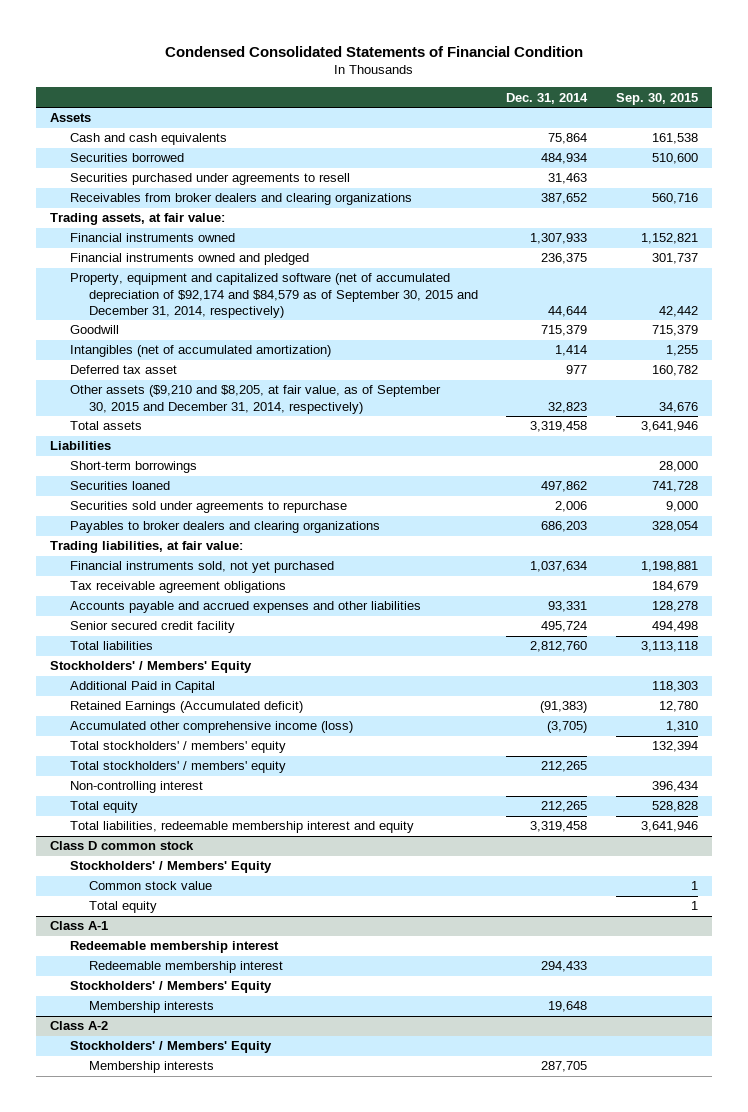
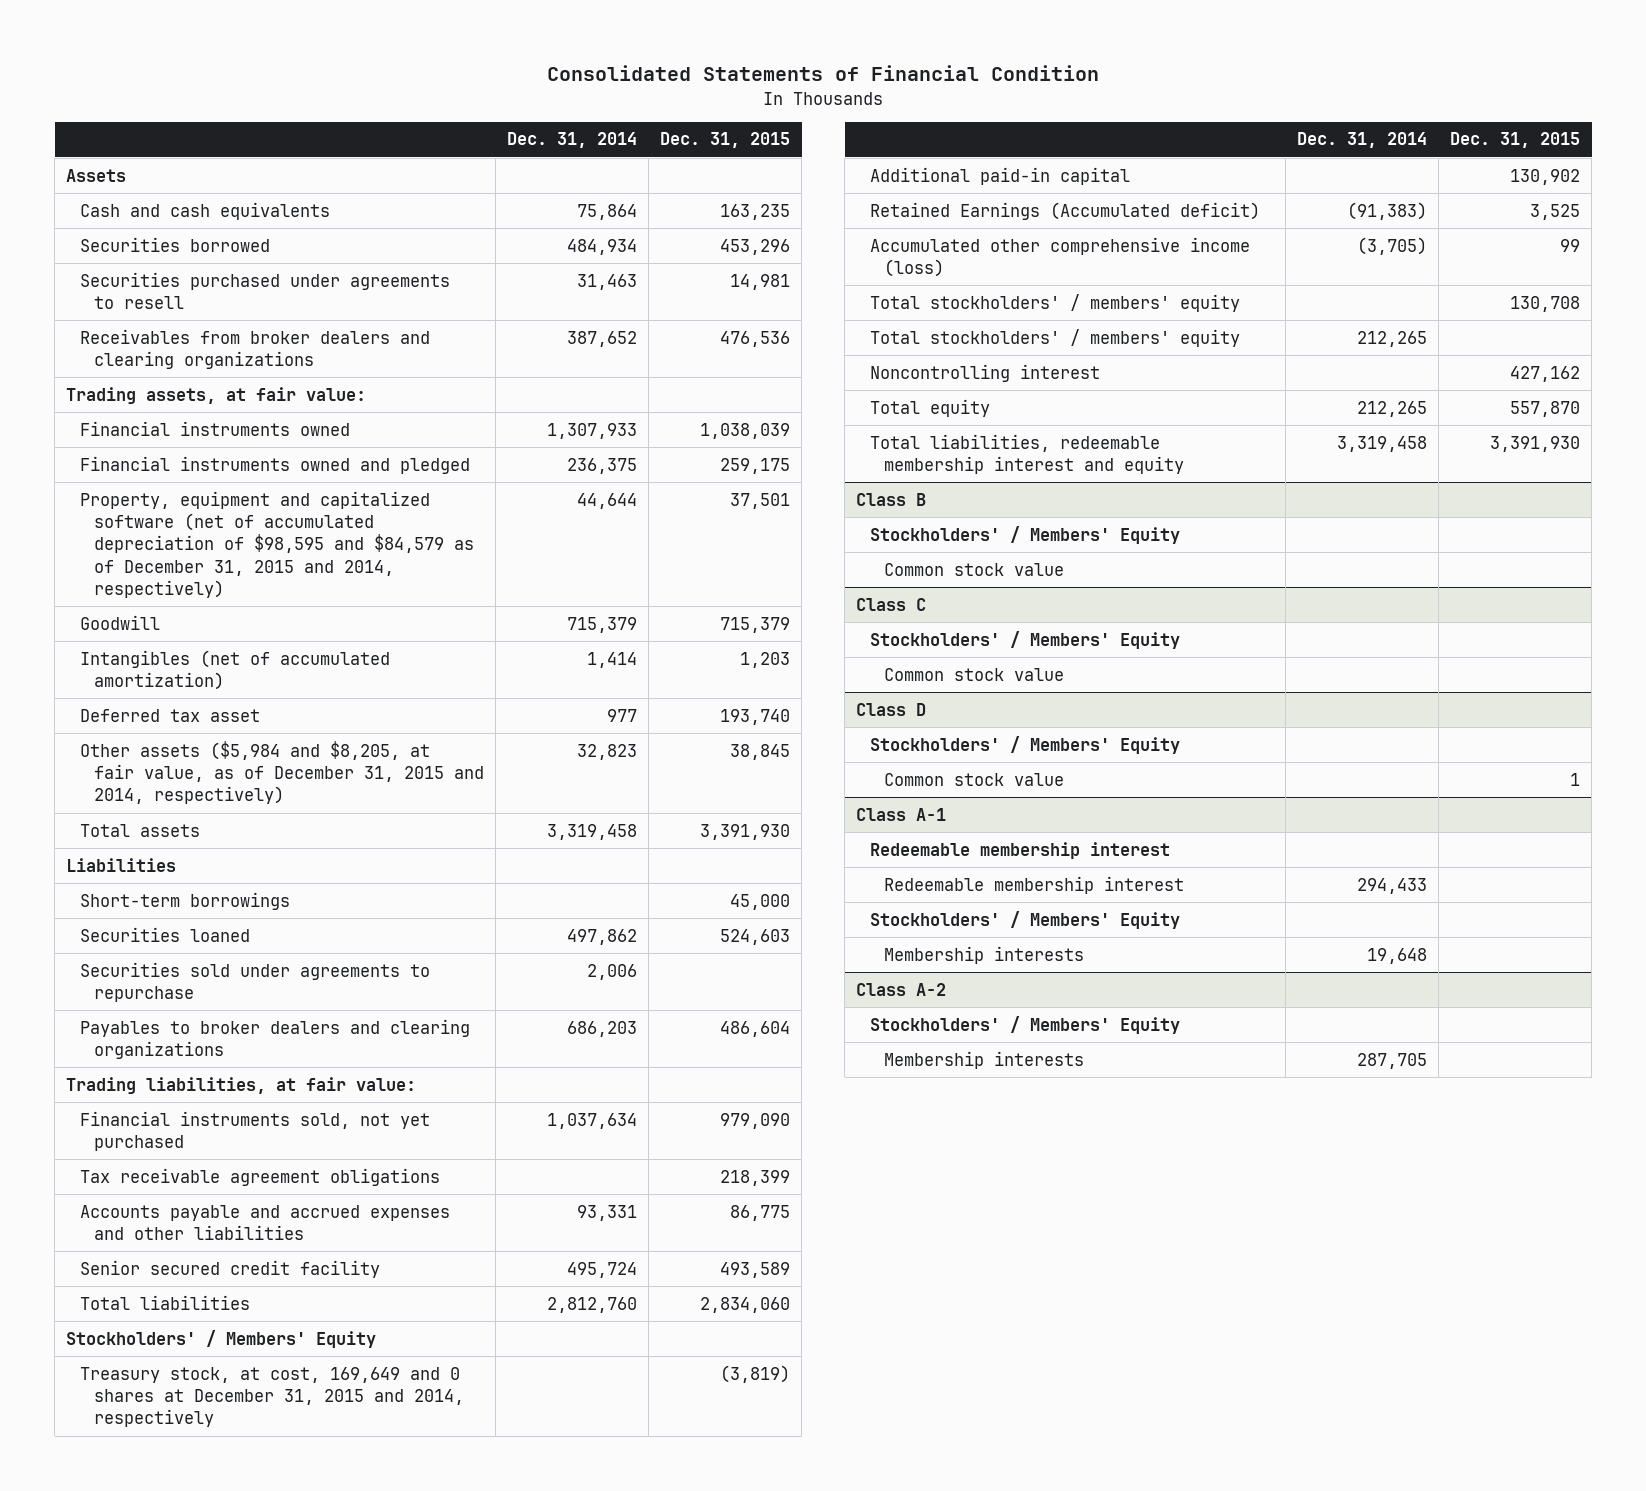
- Condensed Consolidated Statements of Financial Condition
+ Consolidated Statements of Financial Condition
- | Dec. 31, 2014 | Sep. 30, 2015
+ | Dec. 31, 2014 | Dec. 31, 2015
- Property, equipment and capitalized software (net of accumulated depreciation of $92,174 and $84,579 as of September 30, 2015 and December 31, 2014, respectively) | 44,644 | 42,442
+ Property, equipment and capitalized software (net of accumulated depreciation of $98,595 and $84,579 as of December 31, 2015 and 2014, respectively) | 44,644 | 37,501
- Other assets ($9,210 and $8,205, at fair value, as of September 30, 2015 and December 31, 2014, respectively) | 32,823 | 34,676
+ Other assets ($5,984 and $8,205, at fair value, as of December 31, 2015 and 2014, respectively) | 32,823 | 38,845
- Additional Paid in Capital | | 118,303
+ Treasury stock, at cost, 169,649 and 0 shares at December 31, 2015 and 2014, respectively | | (3,819)
+ Additional paid-in capital | | 130,902
- Non-controlling interest | | 396,434
+ Noncontrolling interest | | 427,162
- Class D common stock
+ Class B
- Total equity | | 1
+ Class C
+ Stockholders' / Members' Equity
+ Common stock value
+ Class D
+ Stockholders' / Members' Equity
+ Common stock value | | 1

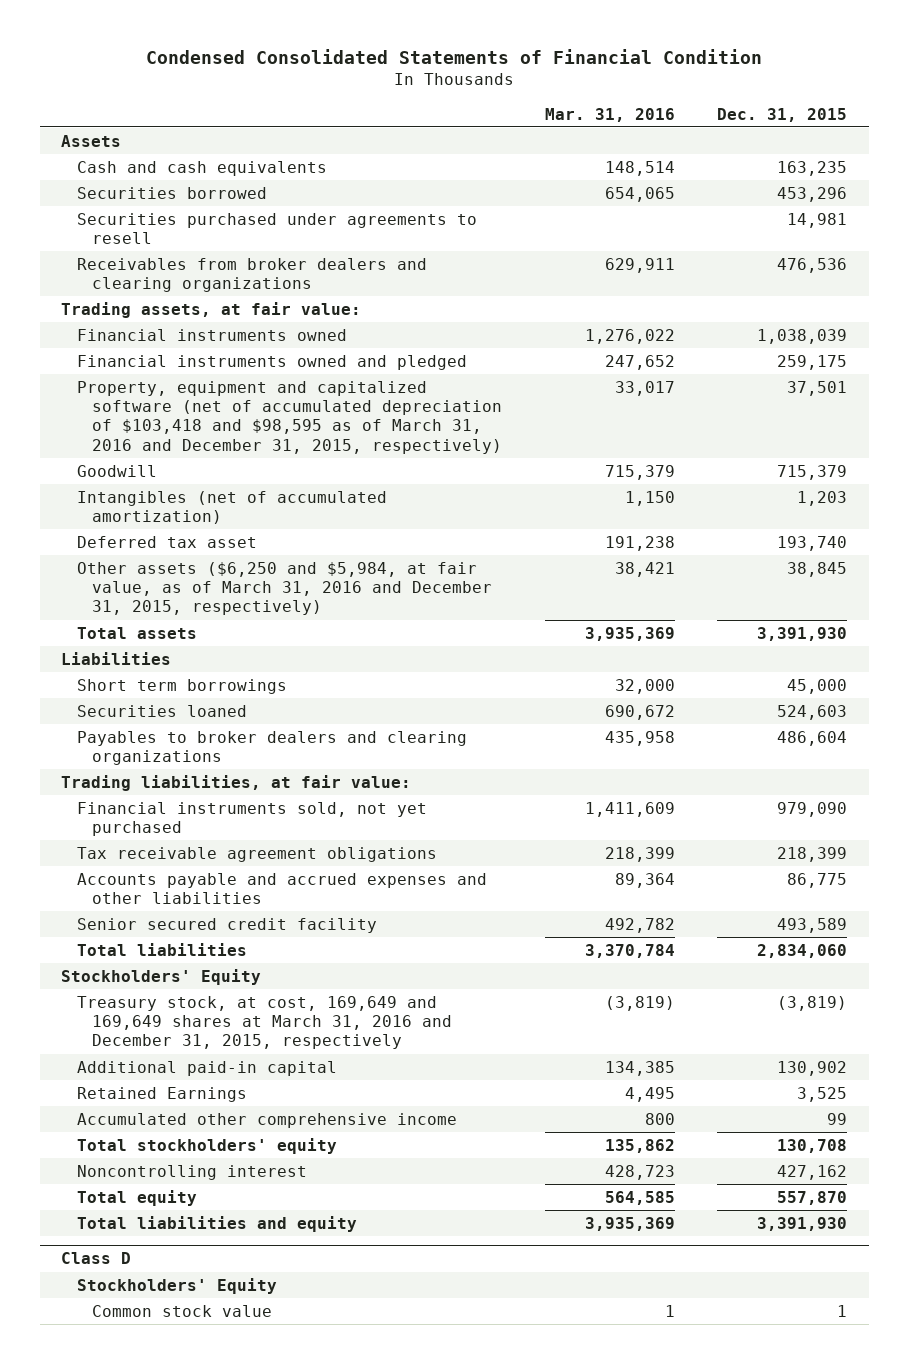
- Consolidated Statements of Financial Condition
+ Condensed Consolidated Statements of Financial Condition
- | Dec. 31, 2014 | Dec. 31, 2015
+ | Mar. 31, 2016 | Dec. 31, 2015
- Property, equipment and capitalized software (net of accumulated depreciation of $98,595 and $84,579 as of December 31, 2015 and 2014, respectively) | 44,644 | 37,501
+ Property, equipment and capitalized software (net of accumulated depreciation of $103,418 and $98,595 as of March 31, 2016 and December 31, 2015, respectively) | 33,017 | 37,501
- Other assets ($5,984 and $8,205, at fair value, as of December 31, 2015 and 2014, respectively) | 32,823 | 38,845
+ Other assets ($6,250 and $5,984, at fair value, as of March 31, 2016 and December 31, 2015, respectively) | 38,421 | 38,845
- Short-term borrowings | | 45,000
+ Short term borrowings | 32,000 | 45,000
- Securities sold under agreements to repurchase | 2,006 |
- Stockholders' / Members' Equity
- Treasury stock, at cost, 169,649 and 0 shares at December 31, 2015 and 2014, respectively | | (3,819)
+ Stockholders' Equity
+ Treasury stock, at cost, 169,649 and 169,649 shares at March 31, 2016 and December 31, 2015, respectively | (3,819) | (3,819)
- Retained Earnings (Accumulated deficit) | (91,383) | 3,525
- Accumulated other comprehensive income (loss) | (3,705) | 99
- Total stockholders' / members' equity | | 130,708
- Total stockholders' / members' equity | 212,265 |
+ Retained Earnings | 4,495 | 3,525
+ Accumulated other comprehensive income | 800 | 99
+ Total stockholders' equity | 135,862 | 130,708
- Total liabilities, redeemable membership interest and equity | 3,319,458 | 3,391,930
- Class B
- Stockholders' / Members' Equity
- Common stock value
- Class C
- Stockholders' / Members' Equity
- Common stock value
+ Total liabilities and equity | 3,935,369 | 3,391,930
@ Class D
- Stockholders' / Members' Equity
+ Stockholders' Equity
- Class A-1
- Redeemable membership interest
- Redeemable membership interest | 294,433 |
- Stockholders' / Members' Equity
- Membership interests | 19,648 |
- Class A-2
- Stockholders' / Members' Equity
- Membership interests | 287,705 |

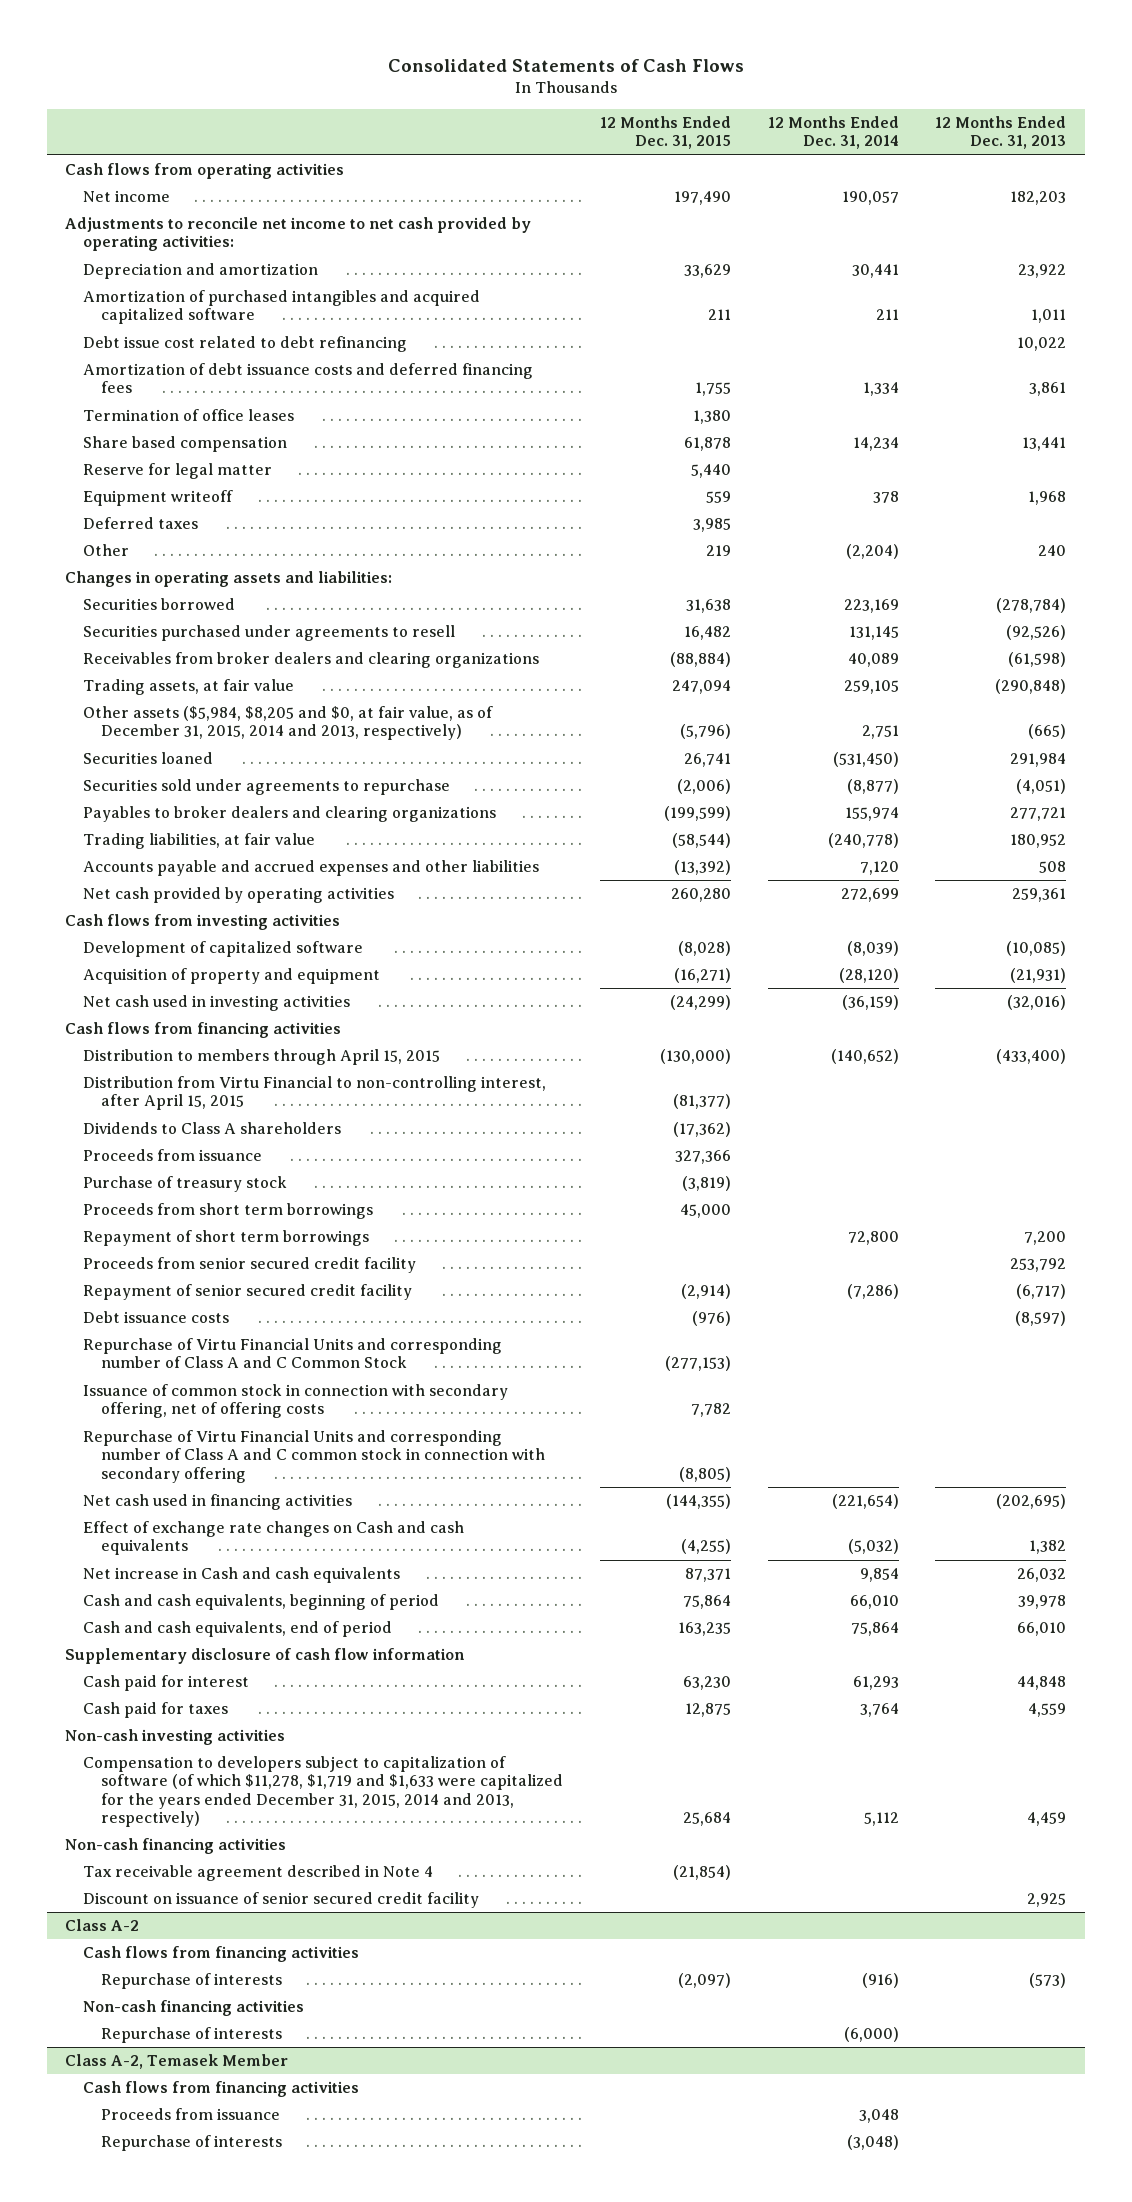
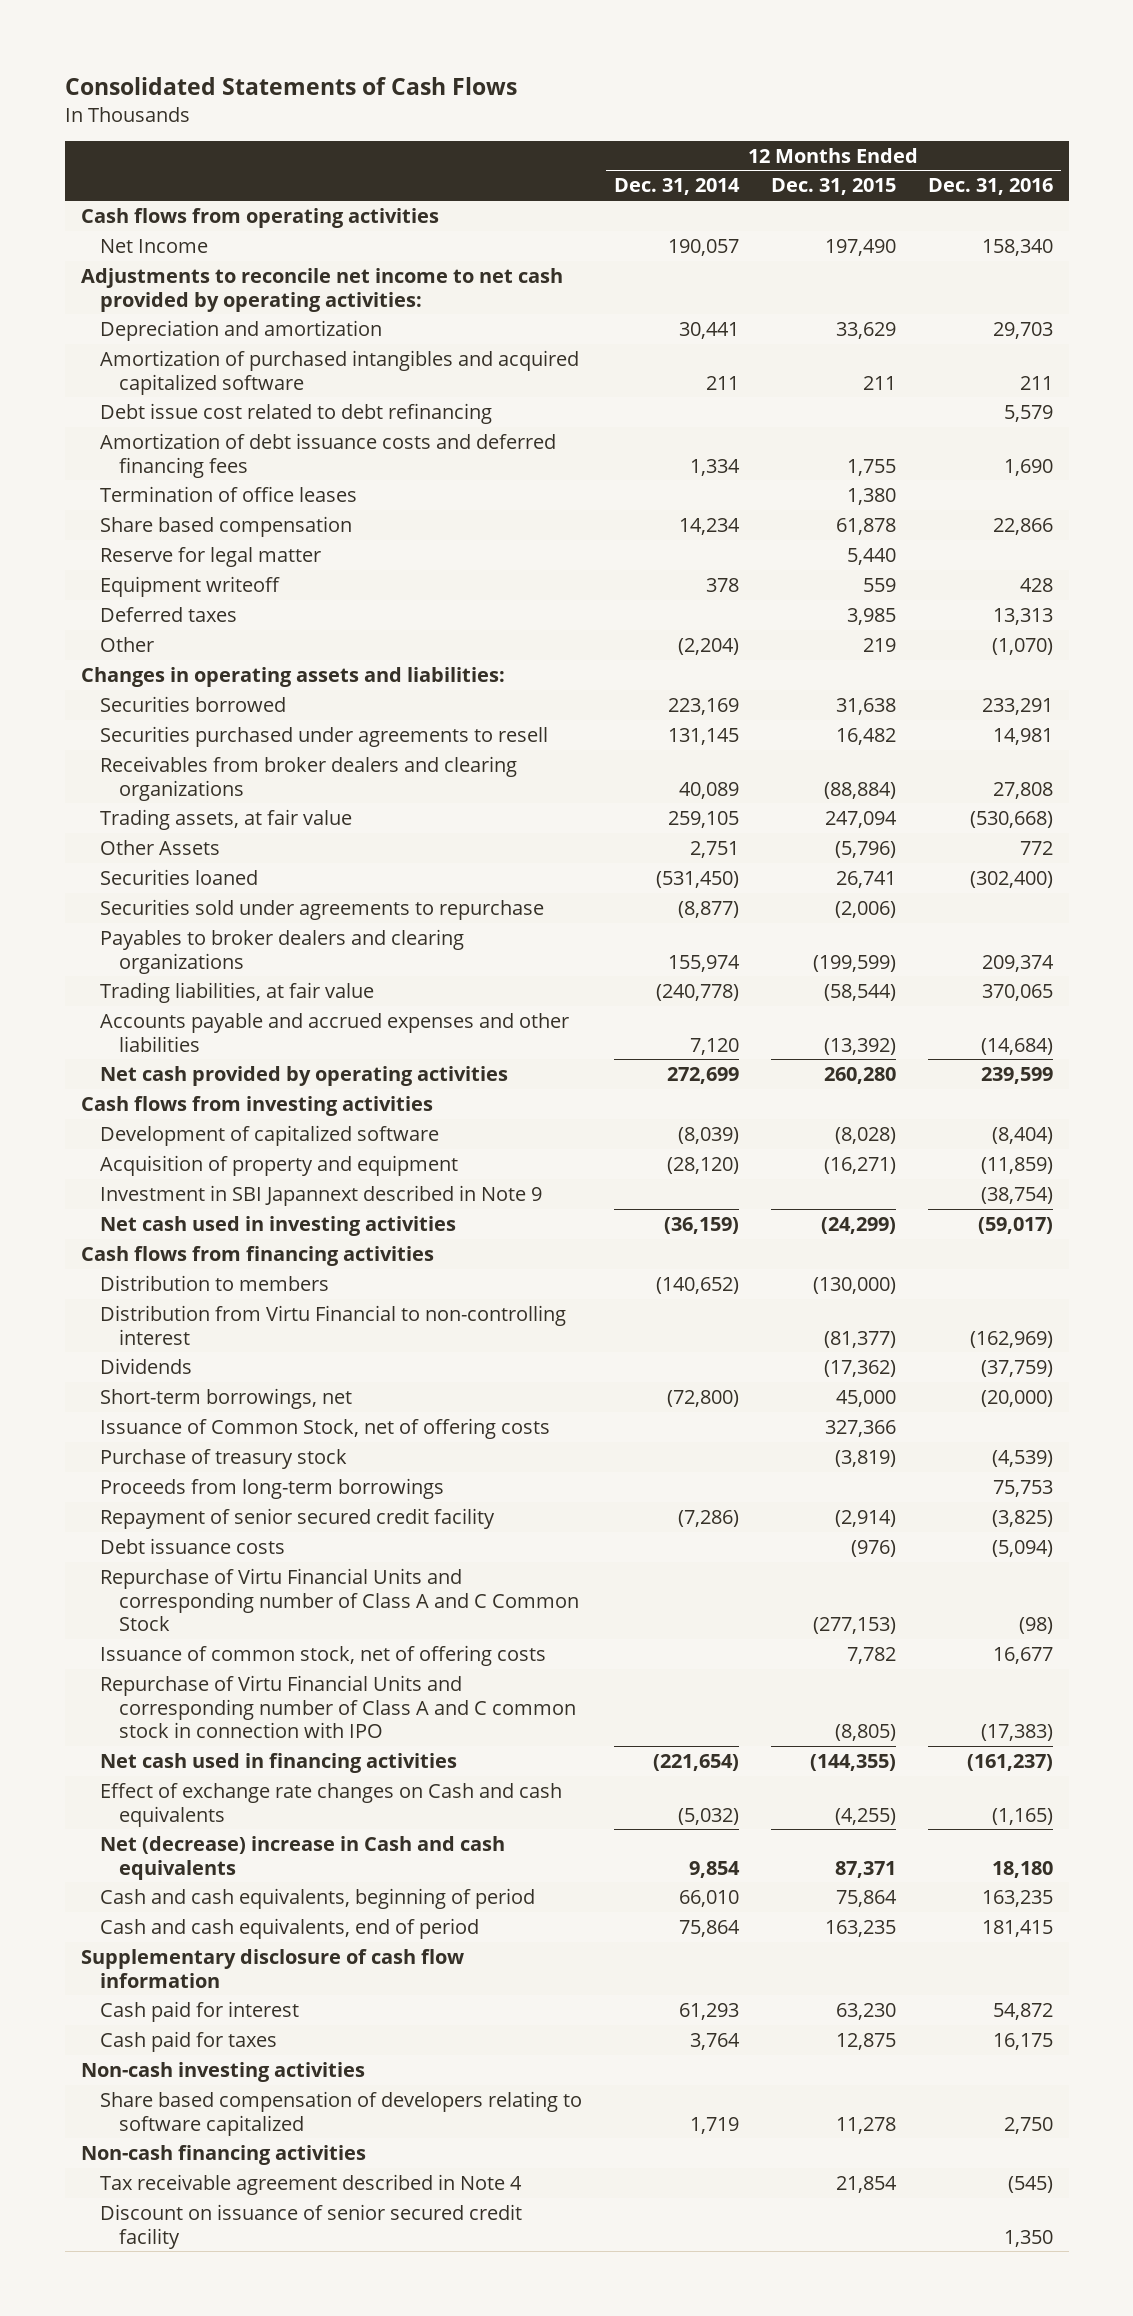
- | 12 Months Ended Dec. 31, 2015 | 12 Months Ended Dec. 31, 2014 | 12 Months Ended Dec. 31, 2013
+ | 12 Months Ended Dec. 31, 2014 | 12 Months Ended Dec. 31, 2015 | 12 Months Ended Dec. 31, 2016
- Net income | 197,490 | 190,057 | 182,203
+ Net Income | 190,057 | 197,490 | 158,340
- Other assets ($5,984, $8,205 and $0, at fair value, as of December 31, 2015, 2014 and 2013, respectively) | (5,796) | 2,751 | (665)
+ Other Assets | 2,751 | (5,796) | 772
+ Investment in SBI Japannext described in Note 9 | | | (38,754)
- Distribution to members through April 15, 2015 | (130,000) | (140,652) | (433,400)
- Distribution from Virtu Financial to non-controlling interest, after April 15, 2015 | (81,377) | |
- Dividends to Class A shareholders | (17,362) | |
- Proceeds from issuance | 327,366 | |
+ Distribution to members | (140,652) | (130,000) |
+ Distribution from Virtu Financial to non-controlling interest | | (81,377) | (162,969)
+ Dividends | | (17,362) | (37,759)
+ Short-term borrowings, net | (72,800) | 45,000 | (20,000)
+ Issuance of Common Stock, net of offering costs | | 327,366 |
- Proceeds from short term borrowings | 45,000 | |
- Repayment of short term borrowings | | 72,800 | 7,200
- Proceeds from senior secured credit facility | | | 253,792
+ Proceeds from long-term borrowings | | | 75,753
- Issuance of common stock in connection with secondary offering, net of offering costs | 7,782 | |
- Repurchase of Virtu Financial Units and corresponding number of Class A and C common stock in connection with secondary offering | (8,805) | |
+ Issuance of common stock, net of offering costs | | 7,782 | 16,677
+ Repurchase of Virtu Financial Units and corresponding number of Class A and C common stock in connection with IPO | | (8,805) | (17,383)
- Net increase in Cash and cash equivalents | 87,371 | 9,854 | 26,032
+ Net (decrease) increase in Cash and cash equivalents | 9,854 | 87,371 | 18,180
- Compensation to developers subject to capitalization of software (of which $11,278, $1,719 and $1,633 were capitalized for the years ended December 31, 2015, 2014 and 2013, respectively) | 25,684 | 5,112 | 4,459
+ Share based compensation of developers relating to software capitalized | 1,719 | 11,278 | 2,750
- Tax receivable agreement described in Note 4 | (21,854) | |
+ Tax receivable agreement described in Note 4 | | 21,854 | (545)
- Class A-2
- Cash flows from financing activities
- Repurchase of interests | (2,097) | (916) | (573)
- Non-cash financing activities
- Repurchase of interests | | (6,000) |
- Class A-2, Temasek Member
- Cash flows from financing activities
- Proceeds from issuance | | 3,048 |
- Repurchase of interests | | (3,048) |

